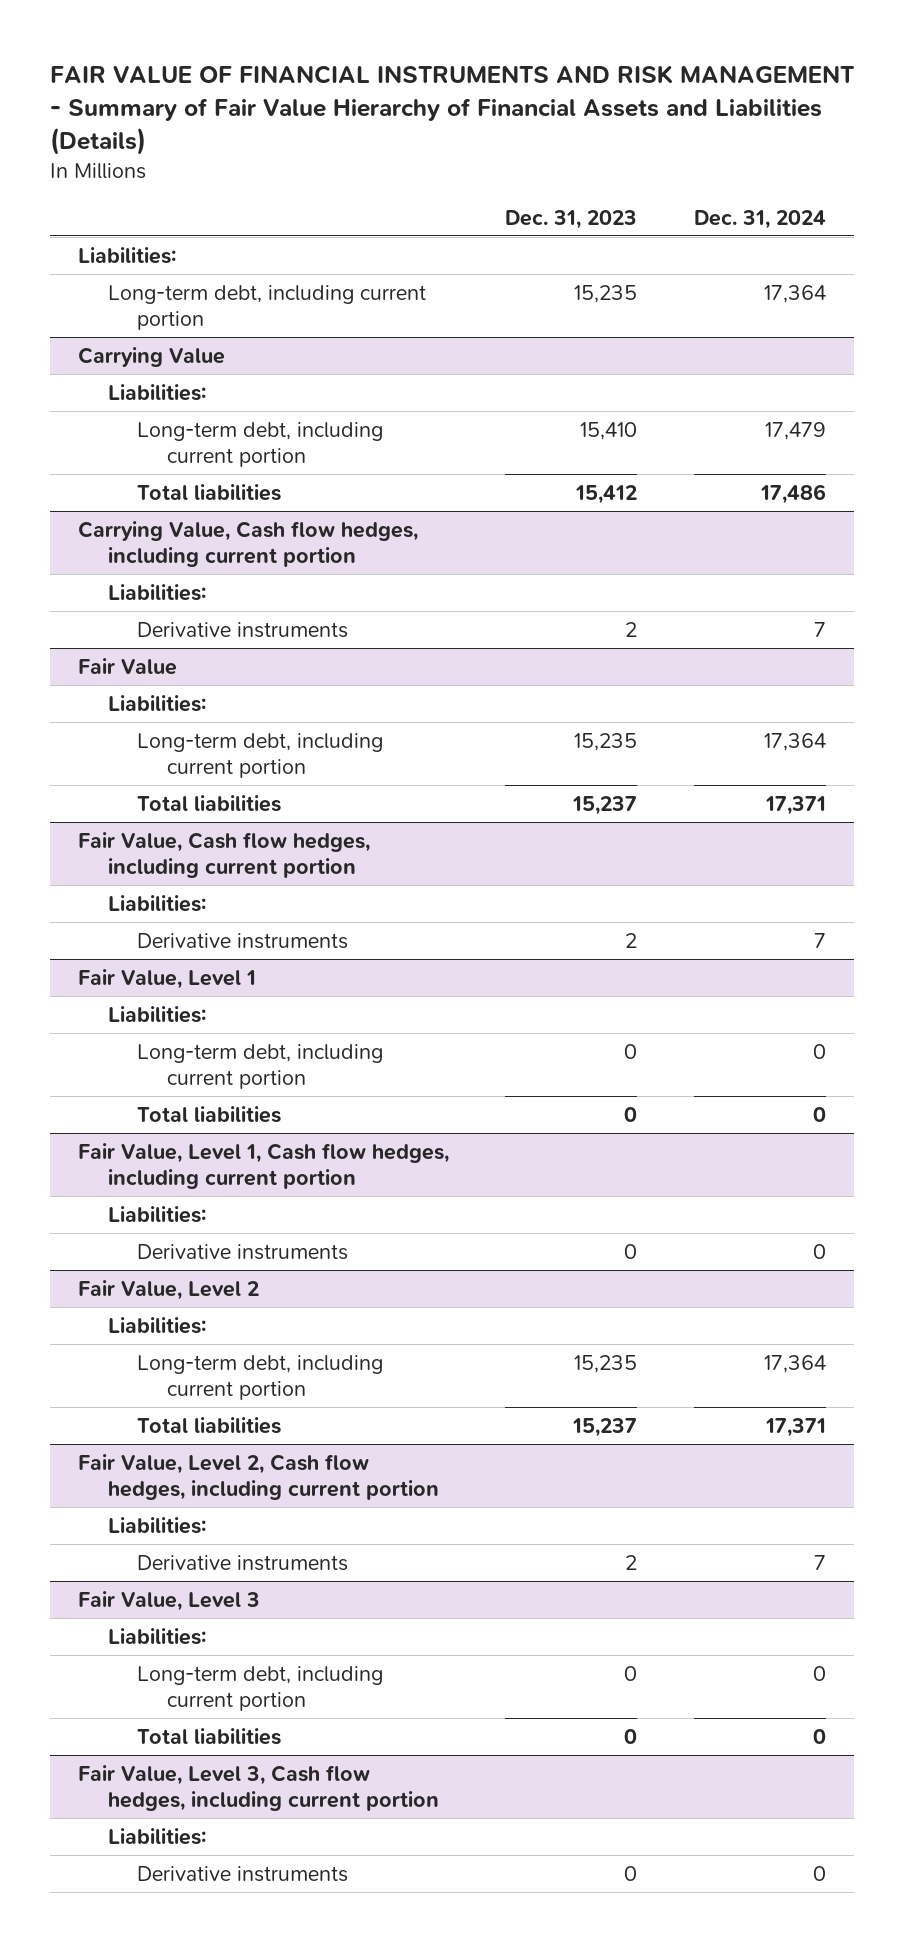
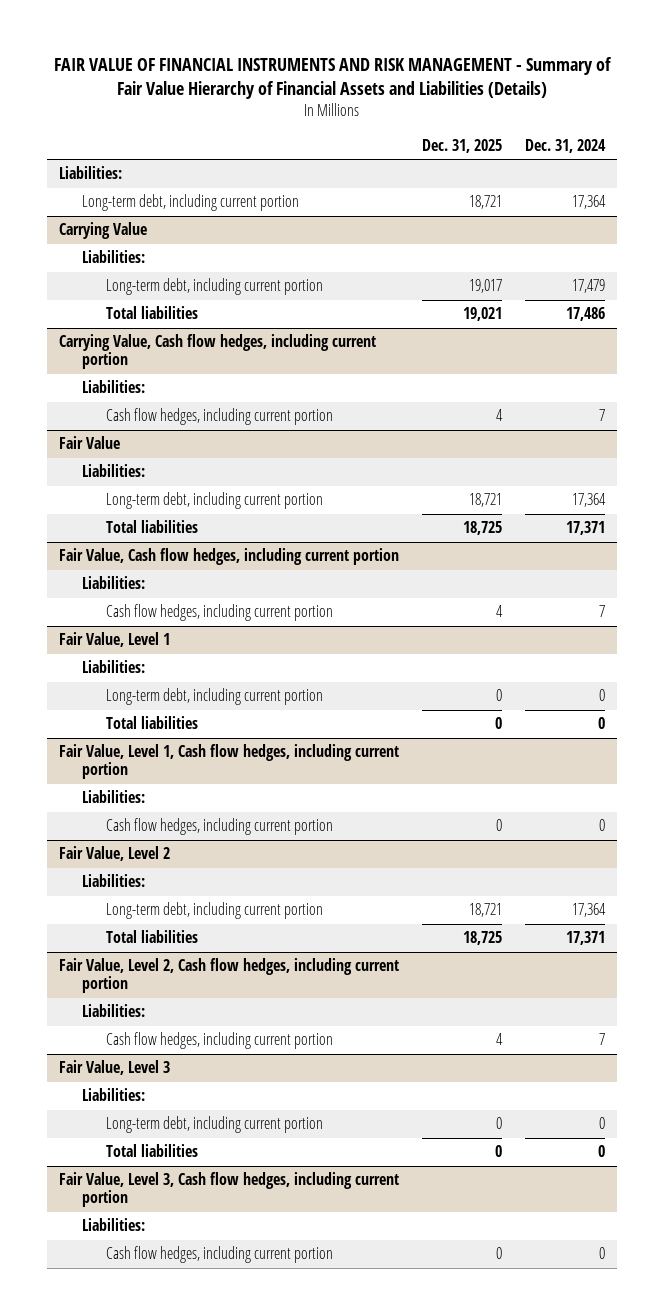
- | Dec. 31, 2023 | Dec. 31, 2024
+ | Dec. 31, 2025 | Dec. 31, 2024
@ Carrying Value, Cash flow hedges, including current portion
- Derivative instruments | 2 | 7
+ Cash flow hedges, including current portion | 4 | 7
@ Fair Value, Cash flow hedges, including current portion
- Derivative instruments | 2 | 7
+ Cash flow hedges, including current portion | 4 | 7
@ Fair Value, Level 1, Cash flow hedges, including current portion
- Derivative instruments | 0 | 0
+ Cash flow hedges, including current portion | 0 | 0
@ Fair Value, Level 2, Cash flow hedges, including current portion
- Derivative instruments | 2 | 7
+ Cash flow hedges, including current portion | 4 | 7
@ Fair Value, Level 3, Cash flow hedges, including current portion
- Derivative instruments | 0 | 0
+ Cash flow hedges, including current portion | 0 | 0

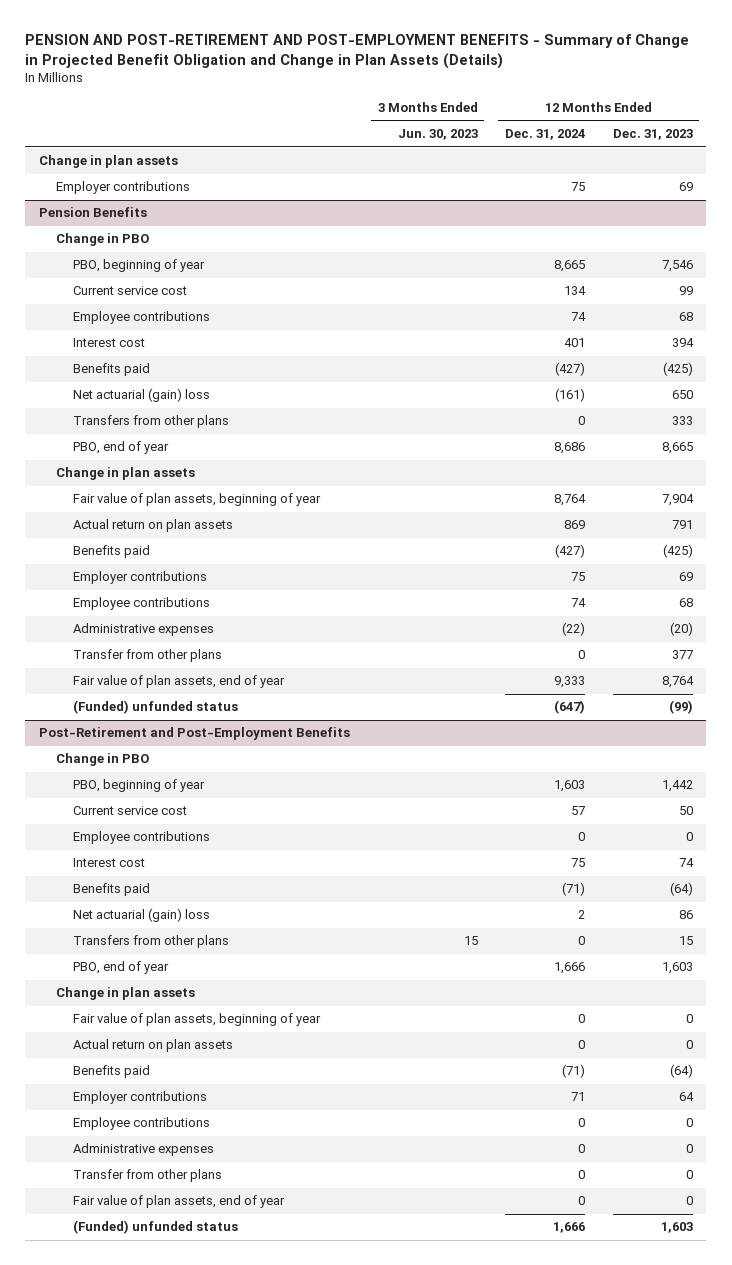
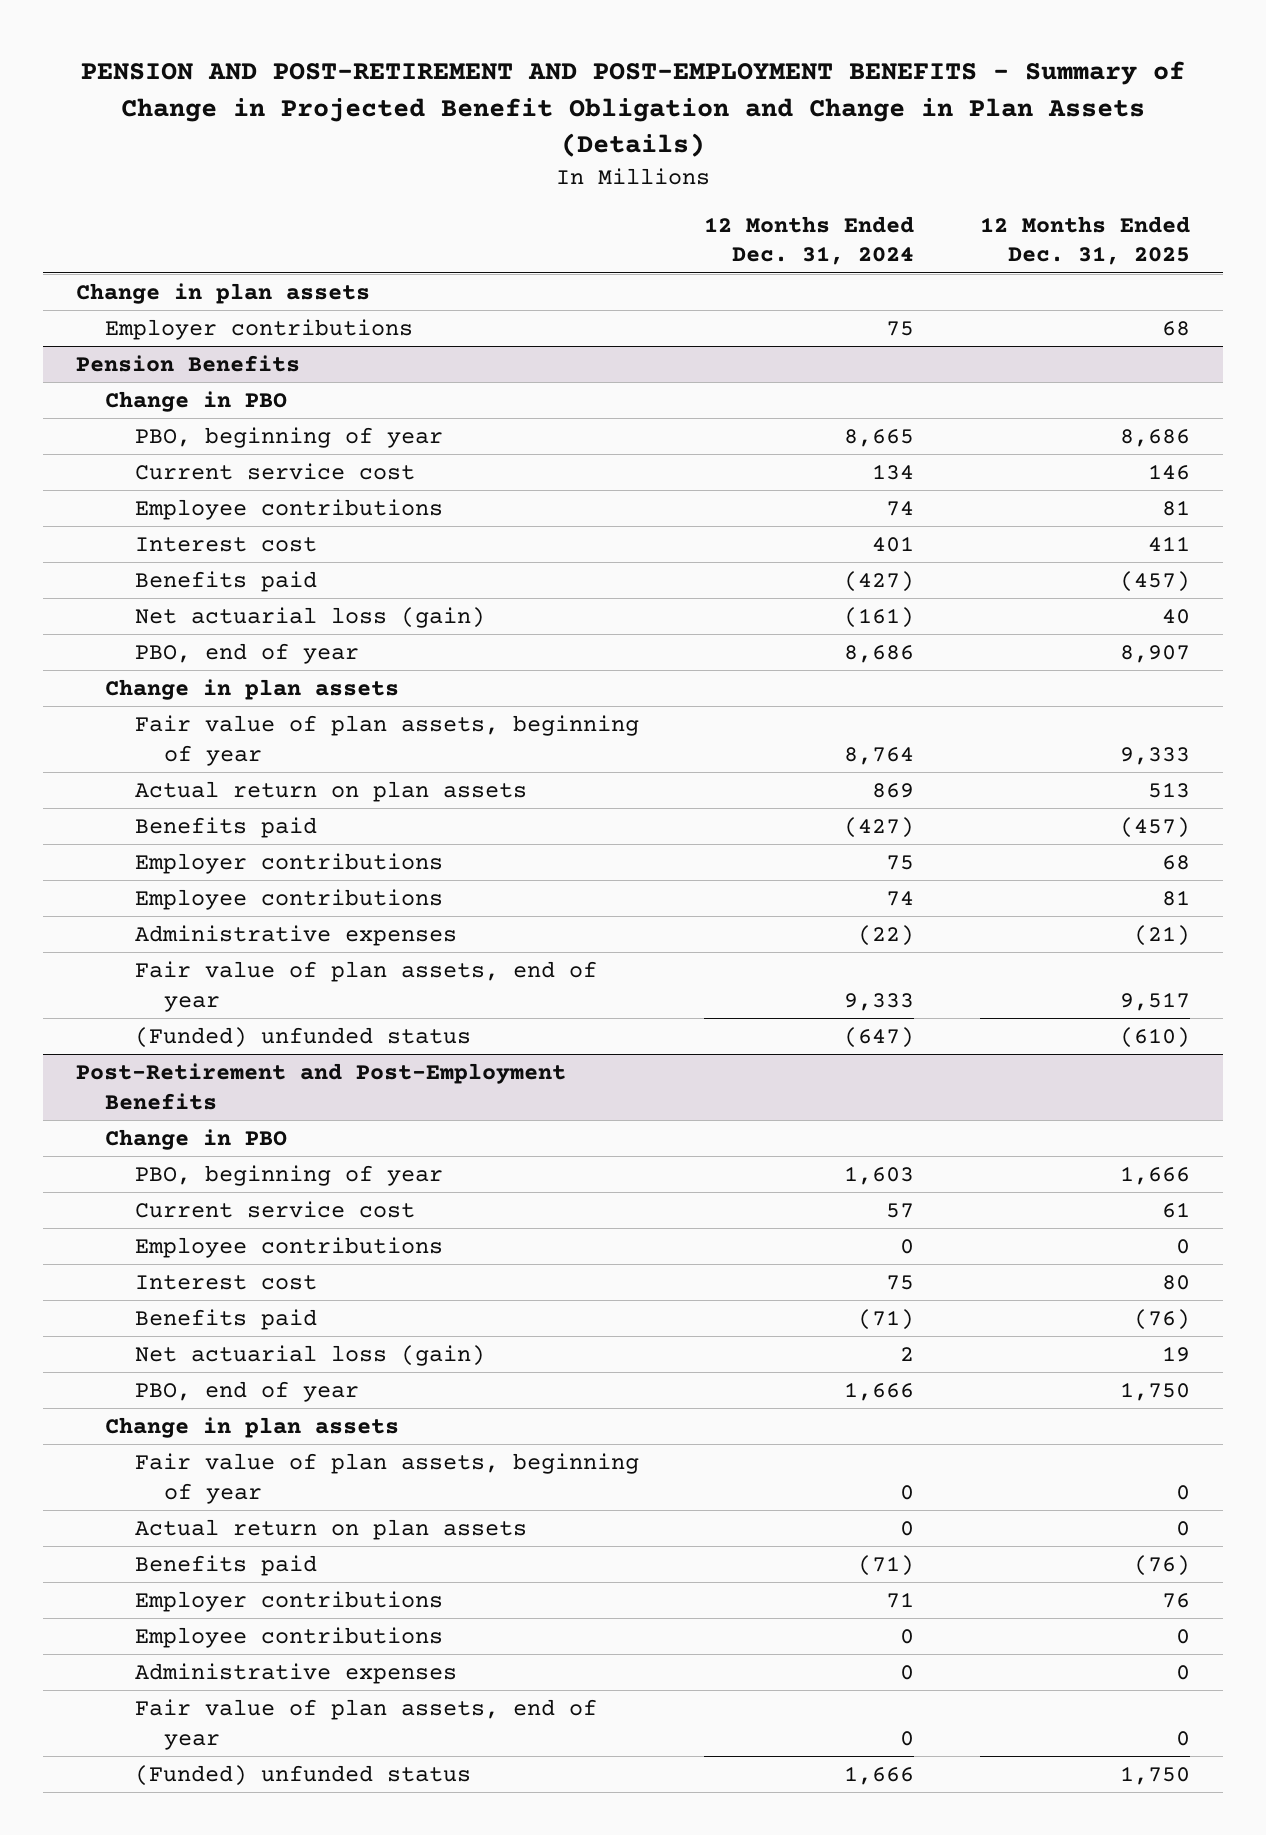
- | 3 Months Ended Jun. 30, 2023 | 12 Months Ended Dec. 31, 2024 | 12 Months Ended Dec. 31, 2023
+ | 12 Months Ended Dec. 31, 2024 | 12 Months Ended Dec. 31, 2025
@ Pension Benefits
- Net actuarial (gain) loss | | (161) | 650
- Transfers from other plans | | 0 | 333
+ Net actuarial loss (gain) | (161) | 40
- Transfer from other plans | | 0 | 377
@ Post-Retirement and Post-Employment Benefits
- Net actuarial (gain) loss | | 2 | 86
- Transfers from other plans | 15 | 0 | 15
+ Net actuarial loss (gain) | 2 | 19
- Transfer from other plans | | 0 | 0

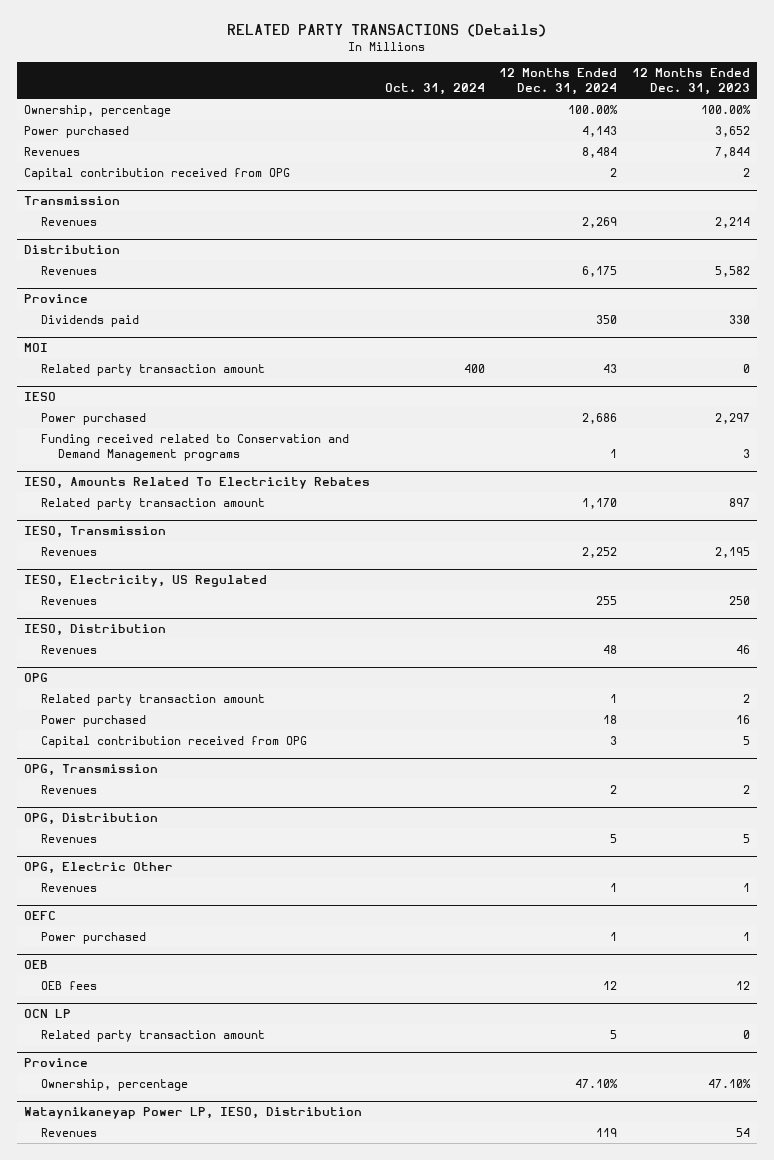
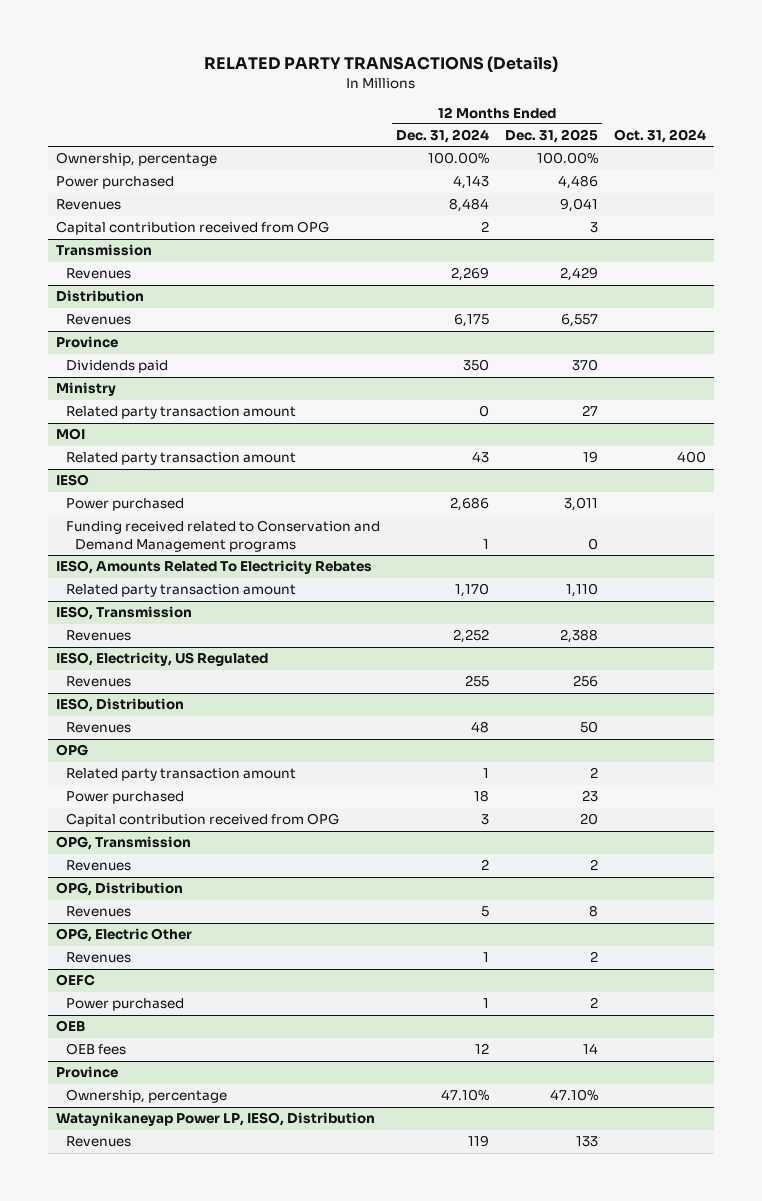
- | Oct. 31, 2024 | 12 Months Ended Dec. 31, 2024 | 12 Months Ended Dec. 31, 2023
+ | 12 Months Ended Dec. 31, 2024 | 12 Months Ended Dec. 31, 2025 | Oct. 31, 2024
+ Ministry
+ Related party transaction amount | 0 | 27 |
- OCN LP
- Related party transaction amount | | 5 | 0

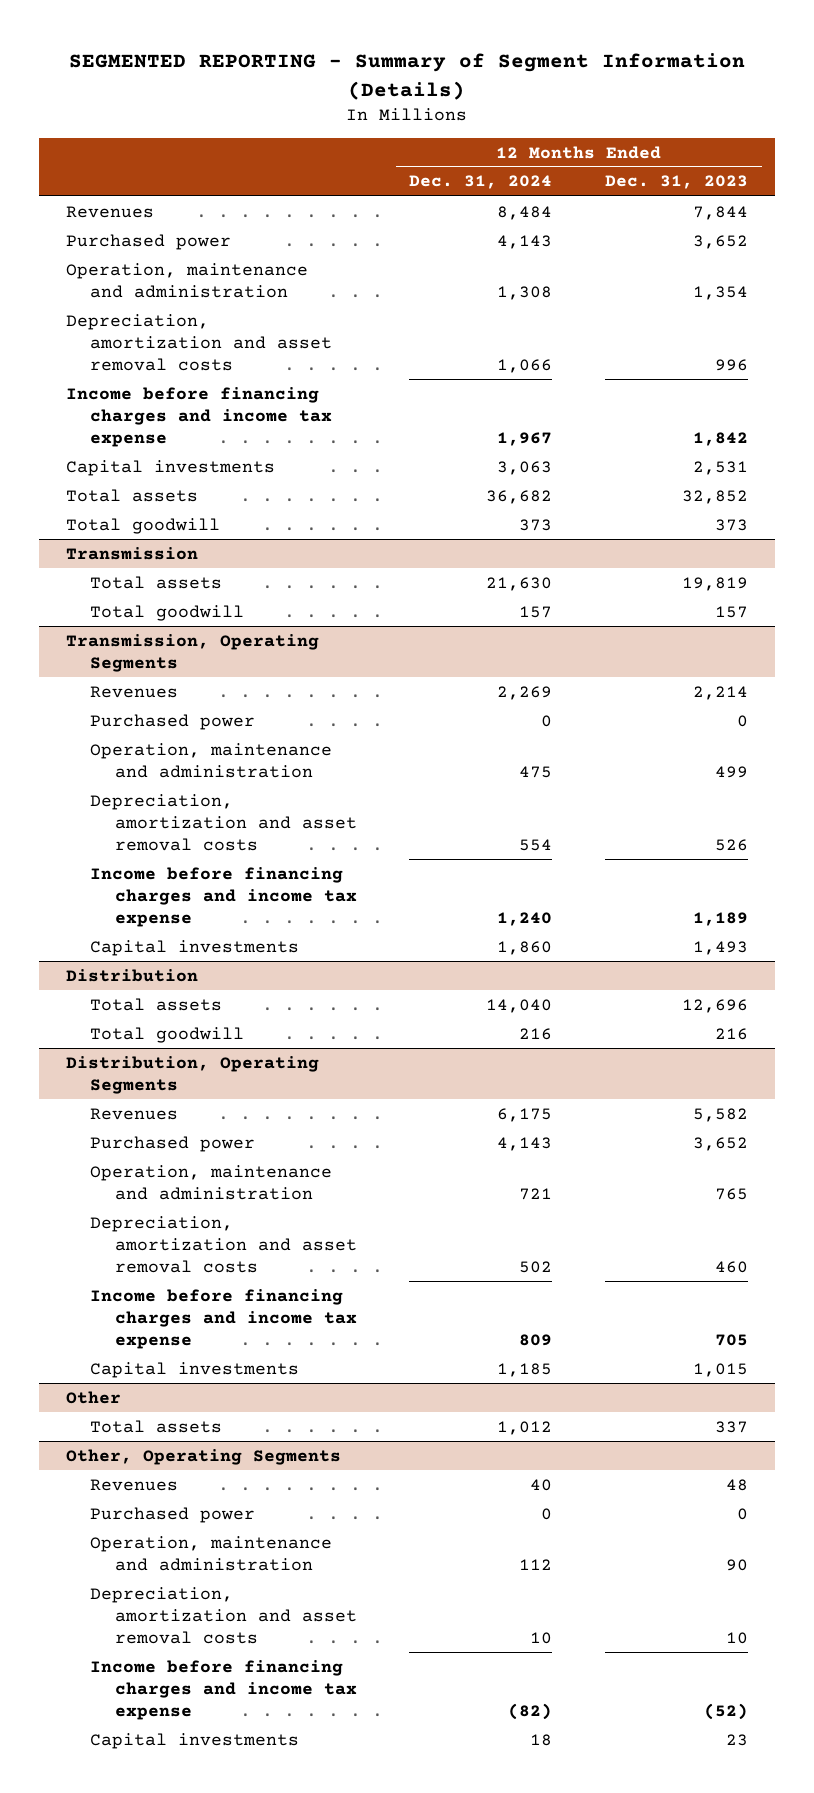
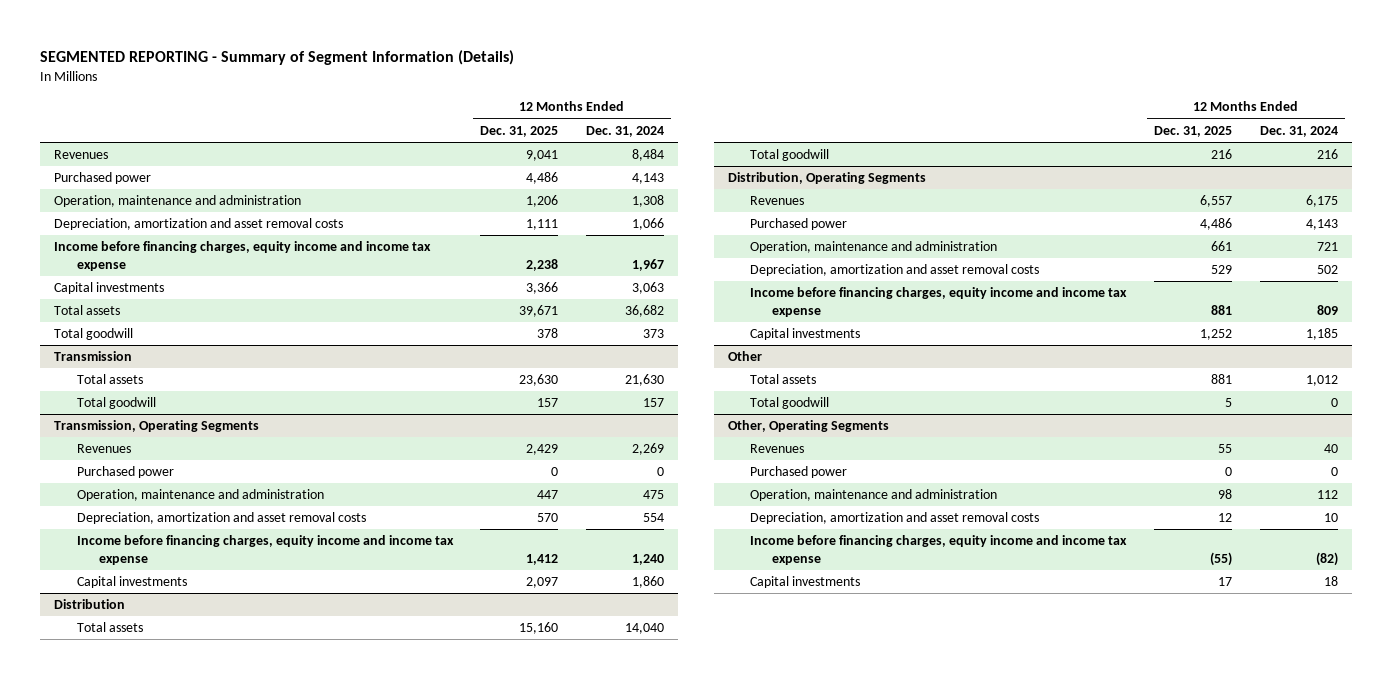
- | 12 Months Ended Dec. 31, 2024 | 12 Months Ended Dec. 31, 2023
+ | 12 Months Ended Dec. 31, 2025 | 12 Months Ended Dec. 31, 2024
- Income before financing charges and income tax expense | 1,967 | 1,842
+ Income before financing charges, equity income and income tax expense | 2,238 | 1,967
@ Transmission, Operating Segments
- Income before financing charges and income tax expense | 1,240 | 1,189
+ Income before financing charges, equity income and income tax expense | 1,412 | 1,240
@ Distribution, Operating Segments
- Income before financing charges and income tax expense | 809 | 705
+ Income before financing charges, equity income and income tax expense | 881 | 809
@ Other
+ Total goodwill | 5 | 0
@ Other, Operating Segments
- Income before financing charges and income tax expense | (82) | (52)
+ Income before financing charges, equity income and income tax expense | (55) | (82)

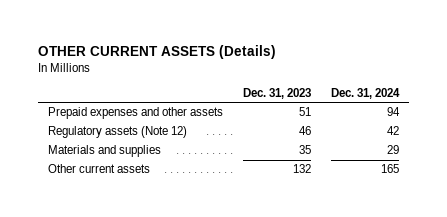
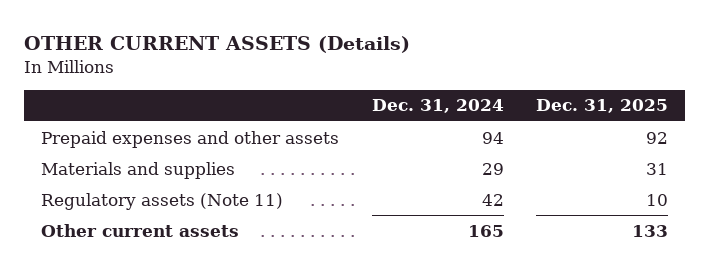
- | Dec. 31, 2023 | Dec. 31, 2024
+ | Dec. 31, 2024 | Dec. 31, 2025
- Regulatory assets (Note 12) | 46 | 42
+ Regulatory assets (Note 11) | 42 | 10

